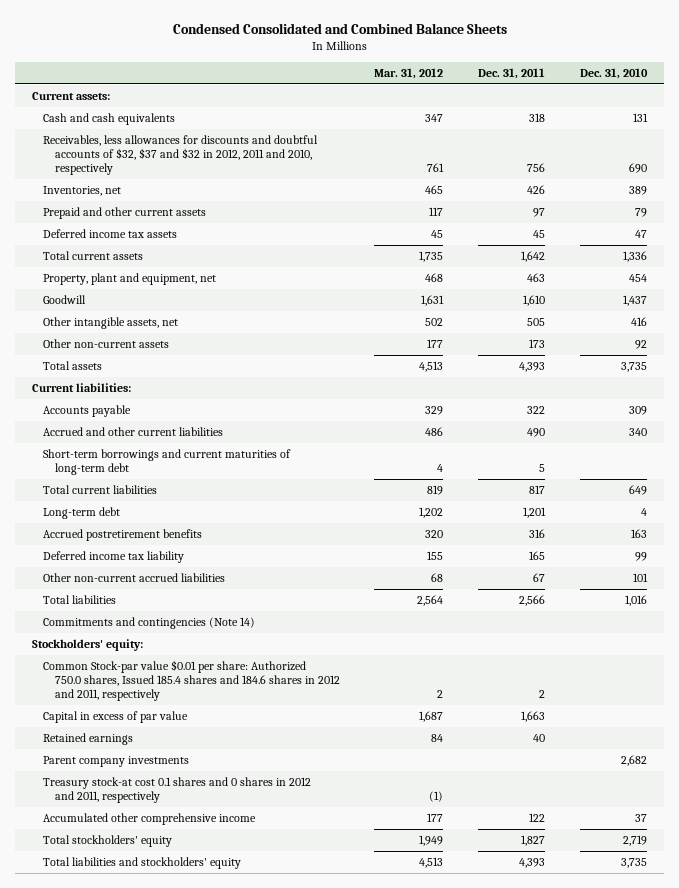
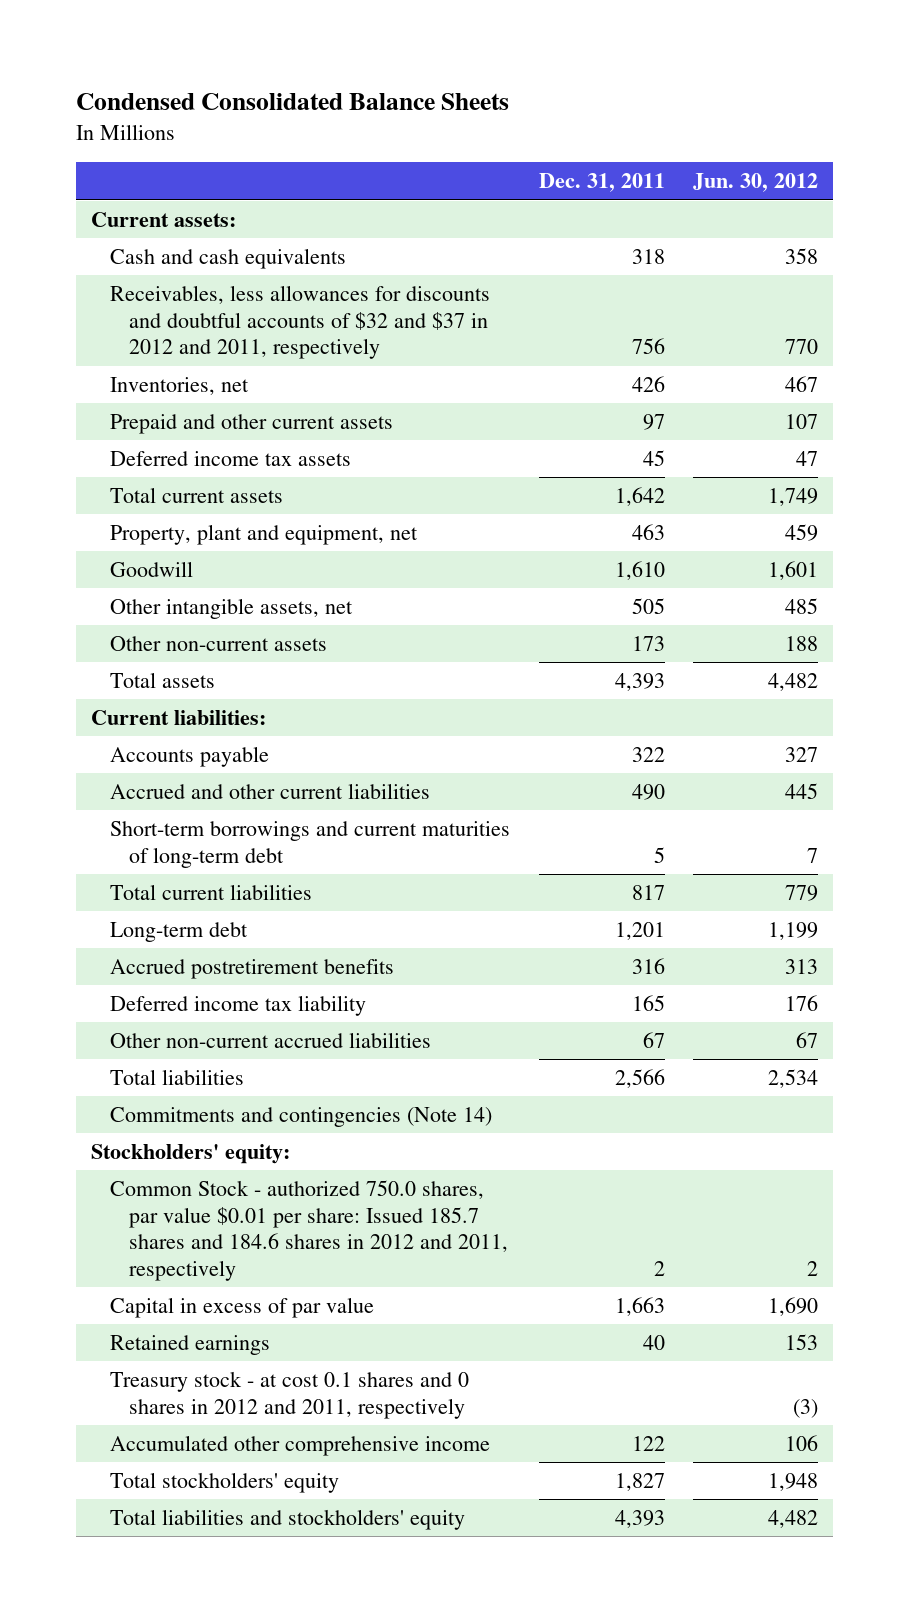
- Condensed Consolidated and Combined Balance Sheets
+ Condensed Consolidated Balance Sheets
- | Mar. 31, 2012 | Dec. 31, 2011 | Dec. 31, 2010
+ | Dec. 31, 2011 | Jun. 30, 2012
- Receivables, less allowances for discounts and doubtful accounts of $32, $37 and $32 in 2012, 2011 and 2010, respectively | 761 | 756 | 690
+ Receivables, less allowances for discounts and doubtful accounts of $32 and $37 in 2012 and 2011, respectively | 756 | 770
- Common Stock-par value $0.01 per share: Authorized 750.0 shares, Issued 185.4 shares and 184.6 shares in 2012 and 2011, respectively | 2 | 2 |
+ Common Stock - authorized 750.0 shares, par value $0.01 per share: Issued 185.7 shares and 184.6 shares in 2012 and 2011, respectively | 2 | 2
- Parent company investments | | | 2,682
- Treasury stock-at cost 0.1 shares and 0 shares in 2012 and 2011, respectively | (1) | |
+ Treasury stock - at cost 0.1 shares and 0 shares in 2012 and 2011, respectively | | (3)

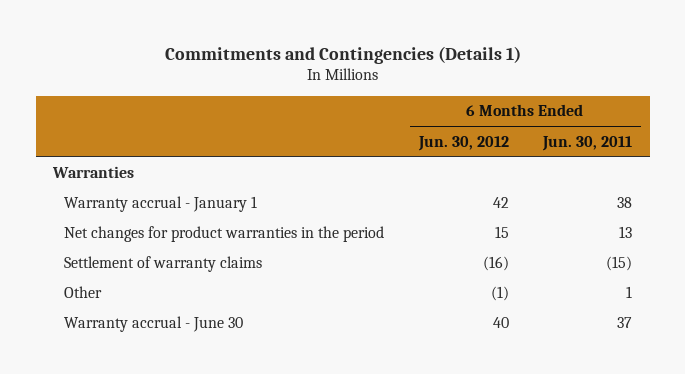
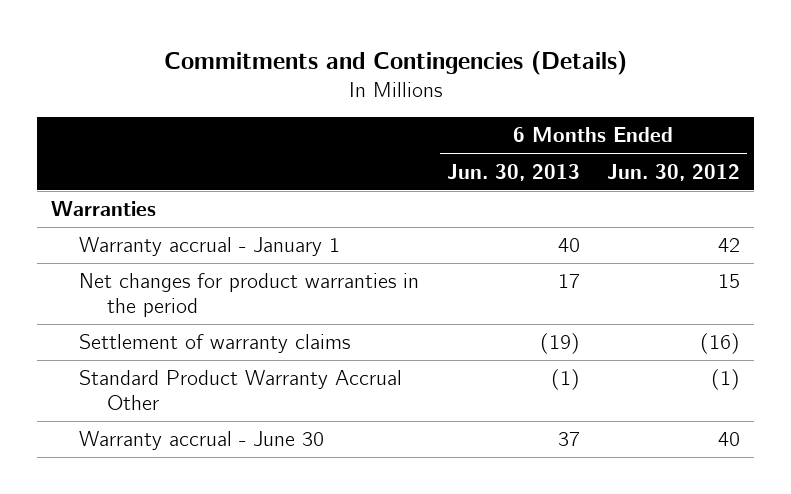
- Commitments and Contingencies (Details 1)
+ Commitments and Contingencies (Details)
- | 6 Months Ended Jun. 30, 2012 | 6 Months Ended Jun. 30, 2011
+ | 6 Months Ended Jun. 30, 2013 | 6 Months Ended Jun. 30, 2012
- Other | (1) | 1
+ Standard Product Warranty Accrual Other | (1) | (1)

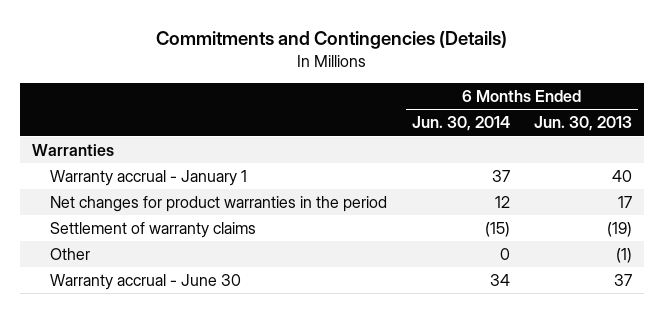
- | 6 Months Ended Jun. 30, 2013 | 6 Months Ended Jun. 30, 2012
+ | 6 Months Ended Jun. 30, 2014 | 6 Months Ended Jun. 30, 2013
- Standard Product Warranty Accrual Other | (1) | (1)
+ Other | 0 | (1)

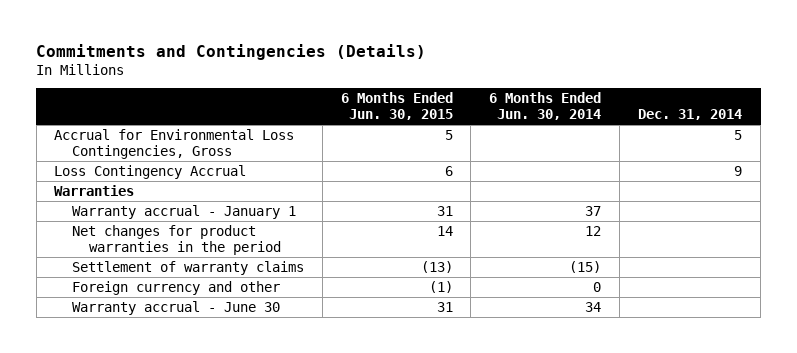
- | 6 Months Ended Jun. 30, 2014 | 6 Months Ended Jun. 30, 2013
+ | 6 Months Ended Jun. 30, 2015 | 6 Months Ended Jun. 30, 2014 | Dec. 31, 2014
+ Accrual for Environmental Loss Contingencies, Gross | 5 | | 5
+ Loss Contingency Accrual | 6 | | 9
- Other | 0 | (1)
+ Foreign currency and other | (1) | 0 |

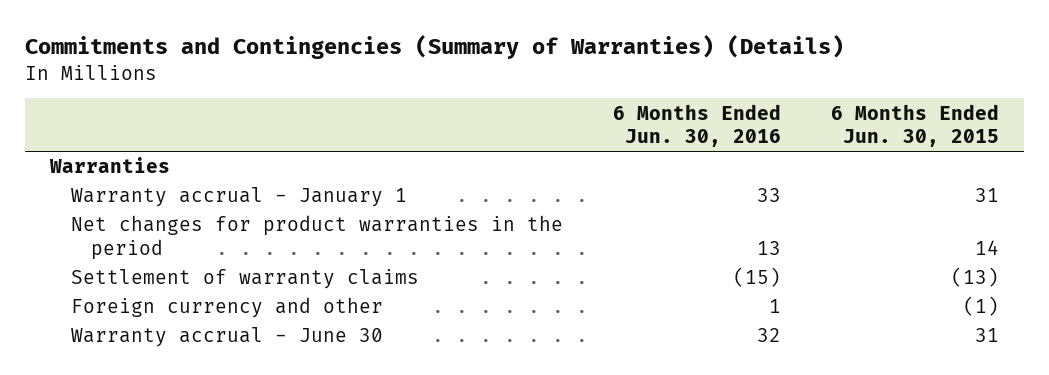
- Commitments and Contingencies (Details)
+ Commitments and Contingencies (Summary of Warranties) (Details)
- | 6 Months Ended Jun. 30, 2015 | 6 Months Ended Jun. 30, 2014 | Dec. 31, 2014
+ | 6 Months Ended Jun. 30, 2016 | 6 Months Ended Jun. 30, 2015
- Accrual for Environmental Loss Contingencies, Gross | 5 | | 5
- Loss Contingency Accrual | 6 | | 9

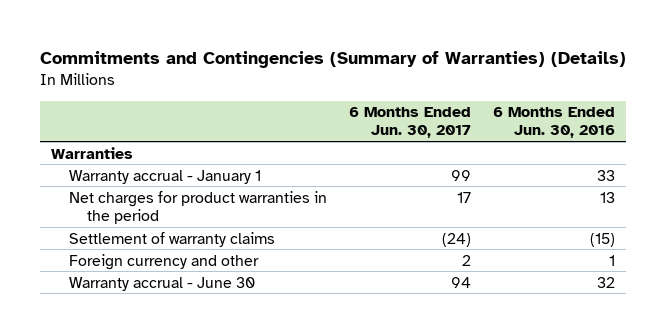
- | 6 Months Ended Jun. 30, 2016 | 6 Months Ended Jun. 30, 2015
+ | 6 Months Ended Jun. 30, 2017 | 6 Months Ended Jun. 30, 2016
- Net changes for product warranties in the period | 13 | 14
+ Net charges for product warranties in the period | 17 | 13

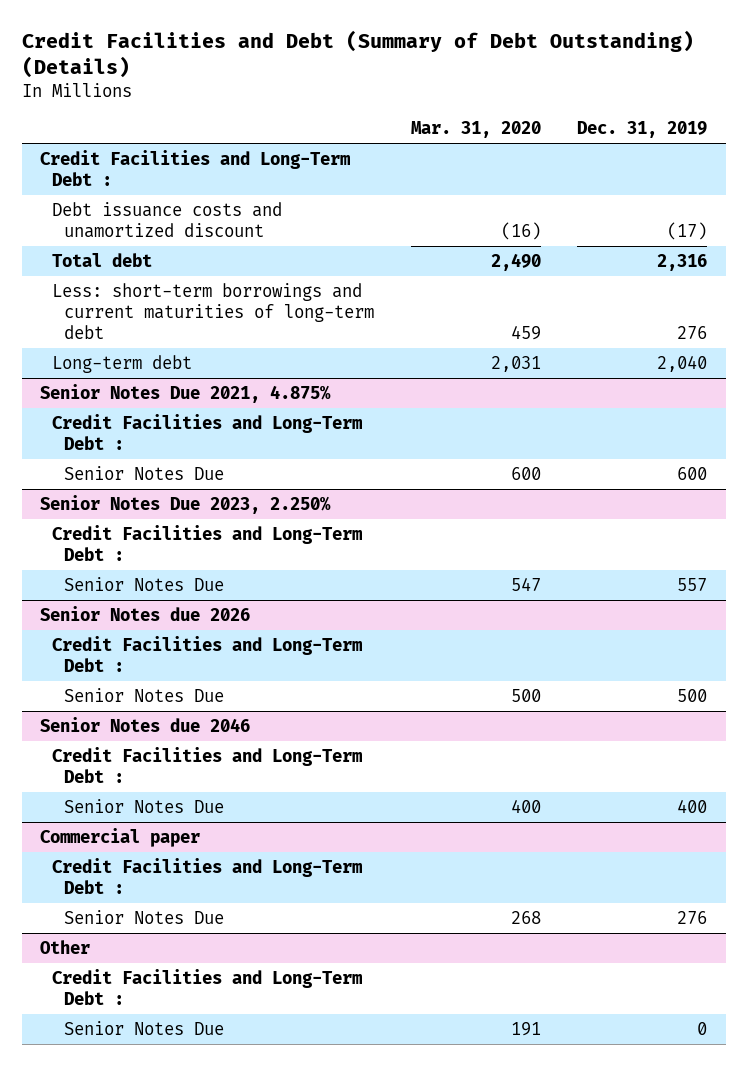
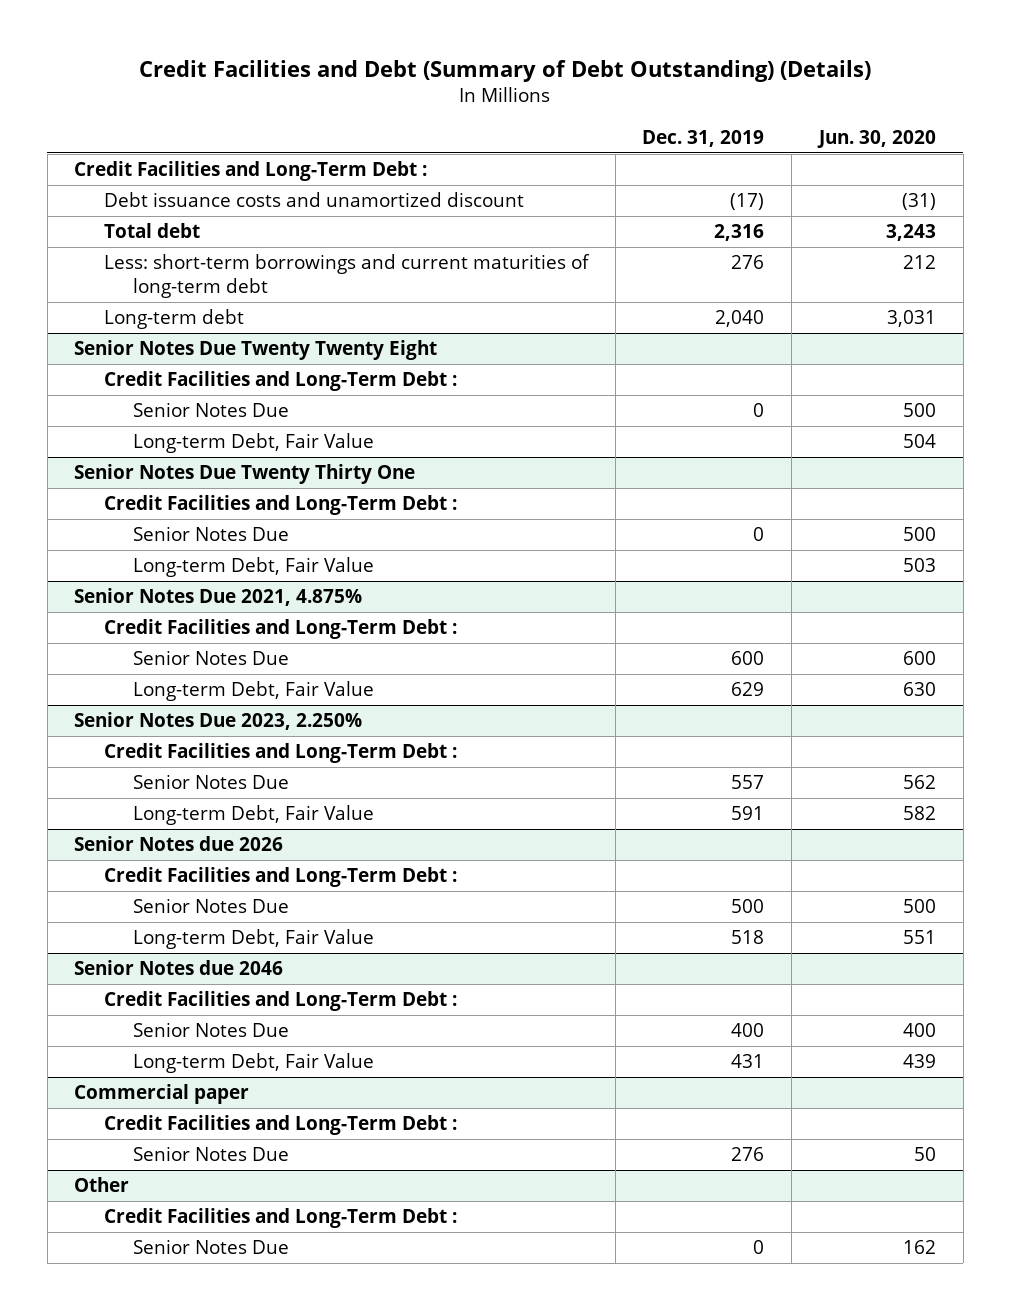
- | Mar. 31, 2020 | Dec. 31, 2019
+ | Dec. 31, 2019 | Jun. 30, 2020
+ Senior Notes Due Twenty Twenty Eight
+ Credit Facilities and Long-Term Debt :
+ Senior Notes Due | 0 | 500
+ Long-term Debt, Fair Value | | 504
+ Senior Notes Due Twenty Thirty One
+ Credit Facilities and Long-Term Debt :
+ Senior Notes Due | 0 | 500
+ Long-term Debt, Fair Value | | 503
@ Senior Notes Due 2021, 4.875%
+ Long-term Debt, Fair Value | 629 | 630
@ Senior Notes Due 2023, 2.250%
+ Long-term Debt, Fair Value | 591 | 582
@ Senior Notes due 2026
+ Long-term Debt, Fair Value | 518 | 551
@ Senior Notes due 2046
+ Long-term Debt, Fair Value | 431 | 439

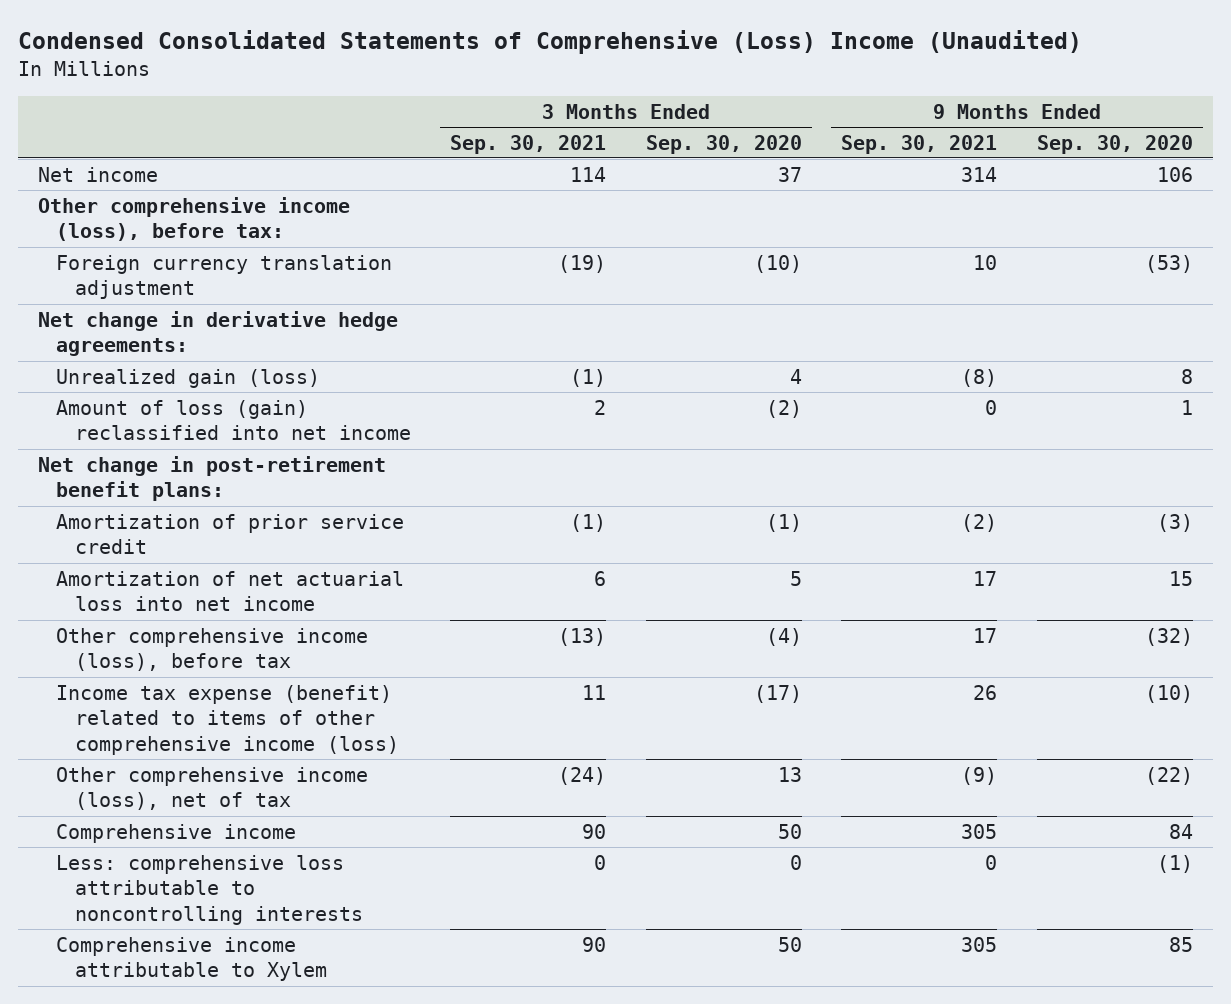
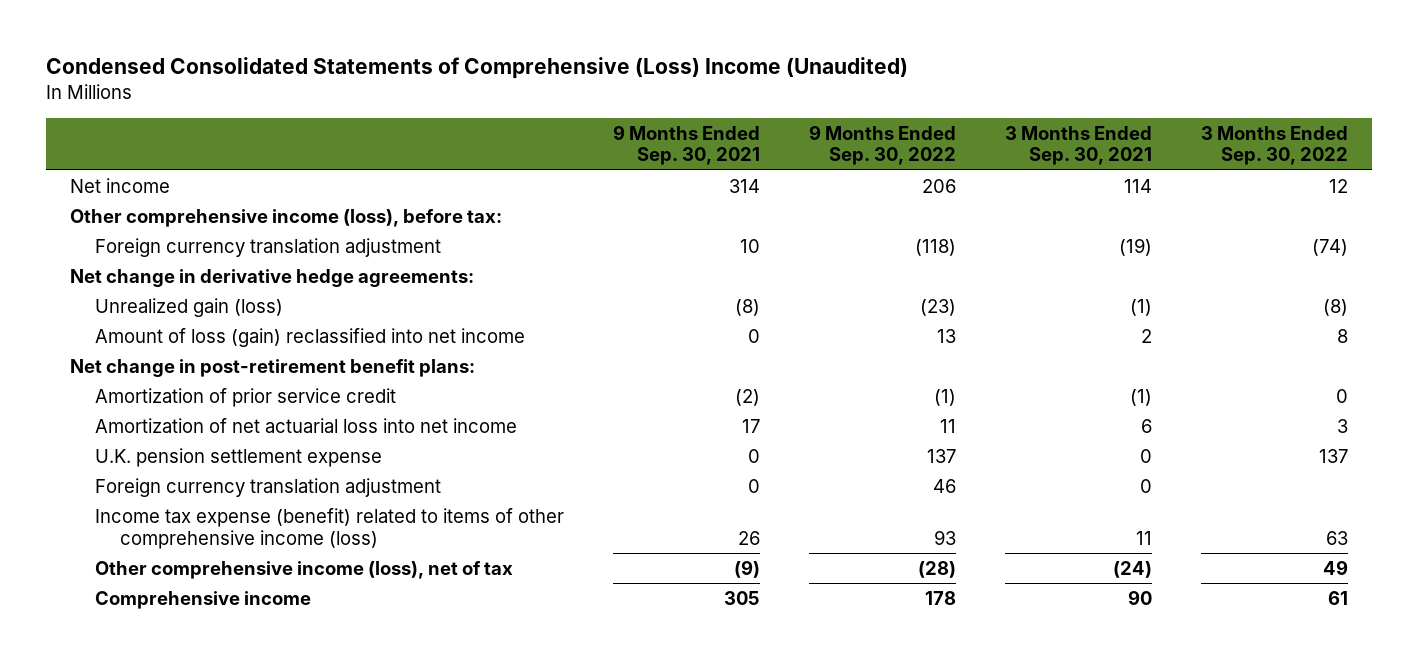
- | 3 Months Ended Sep. 30, 2021 | 3 Months Ended Sep. 30, 2020 | 9 Months Ended Sep. 30, 2021 | 9 Months Ended Sep. 30, 2020
+ | 9 Months Ended Sep. 30, 2021 | 9 Months Ended Sep. 30, 2022 | 3 Months Ended Sep. 30, 2021 | 3 Months Ended Sep. 30, 2022
- Other comprehensive income (loss), before tax | (13) | (4) | 17 | (32)
+ U.K. pension settlement expense | 0 | 137 | 0 | 137
+ Foreign currency translation adjustment | 0 | 46 | 0 |
- Less: comprehensive loss attributable to noncontrolling interests | 0 | 0 | 0 | (1)
- Comprehensive income attributable to Xylem | 90 | 50 | 305 | 85

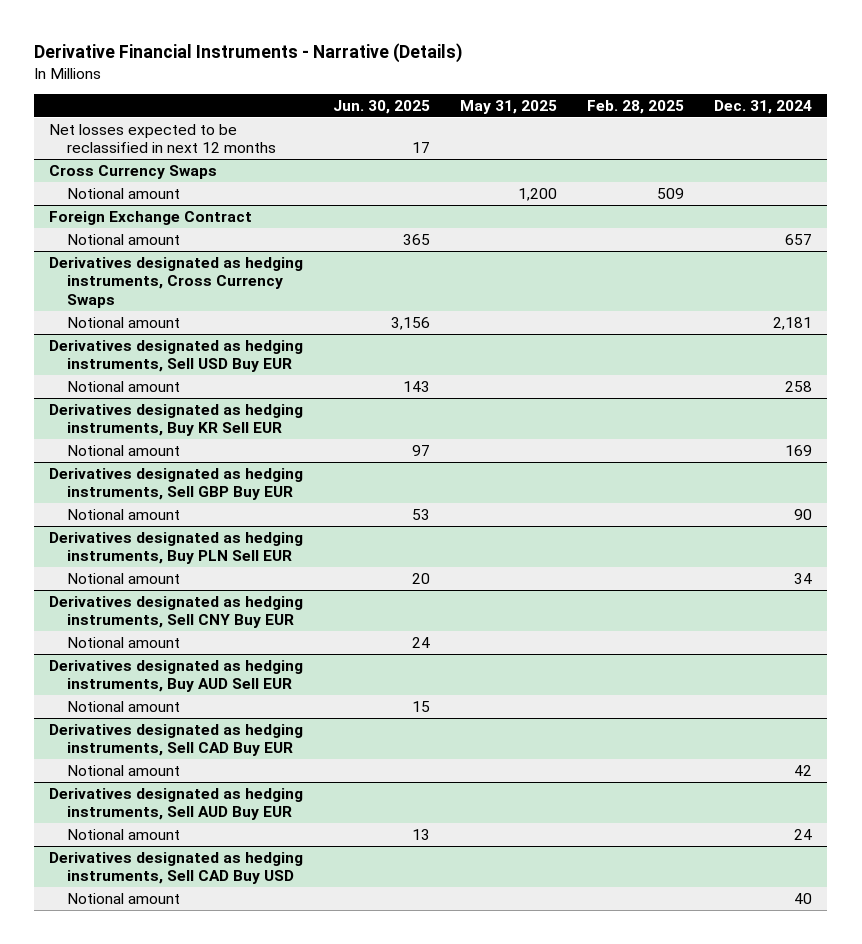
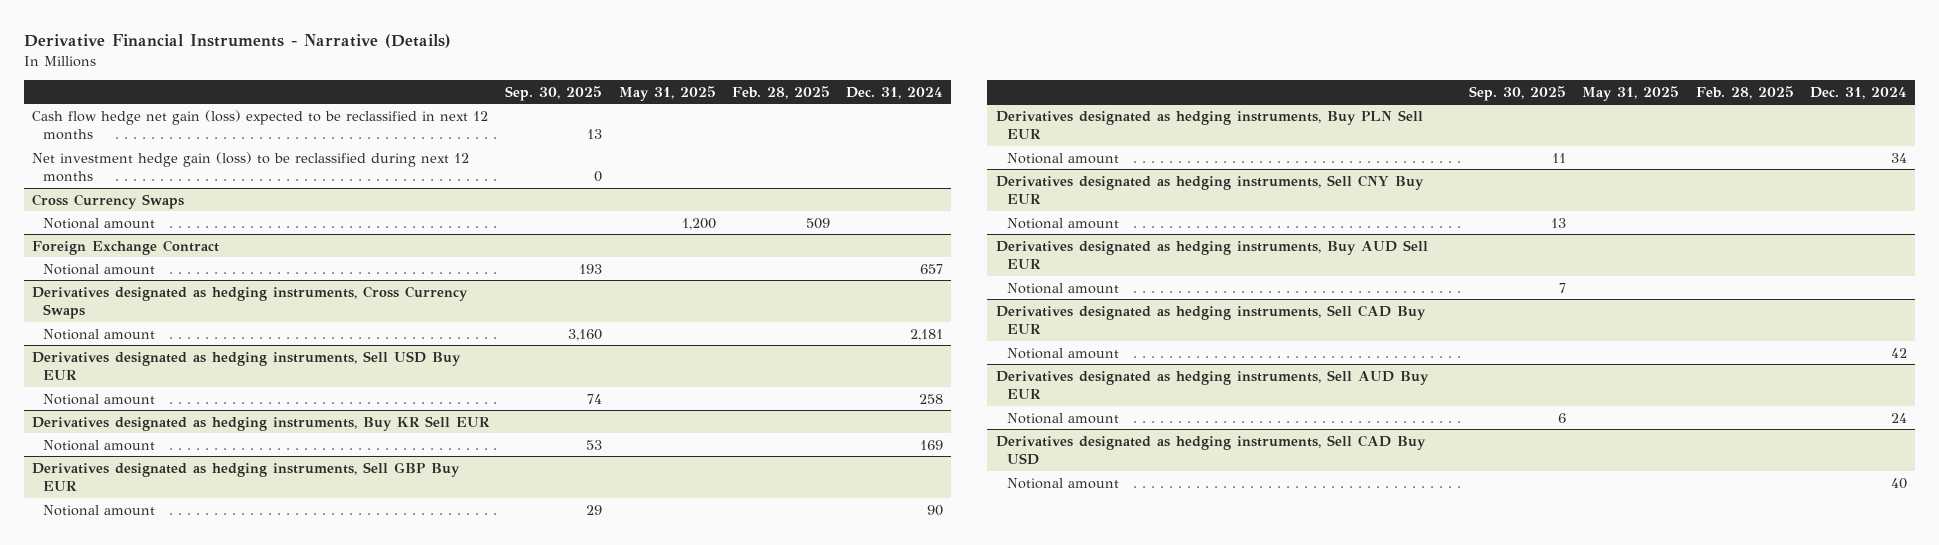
- | Jun. 30, 2025 | May 31, 2025 | Feb. 28, 2025 | Dec. 31, 2024
+ | Sep. 30, 2025 | May 31, 2025 | Feb. 28, 2025 | Dec. 31, 2024
- Net losses expected to be reclassified in next 12 months | 17 | | |
+ Cash flow hedge net gain (loss) expected to be reclassified in next 12 months | 13 | | |
+ Net investment hedge gain (loss) to be reclassified during next 12 months | 0 | | |

